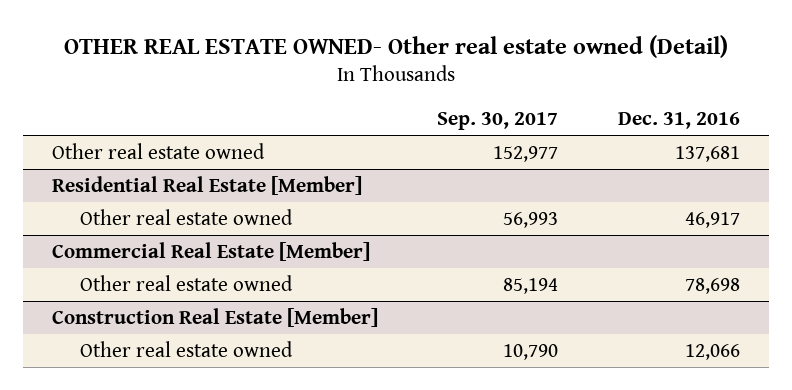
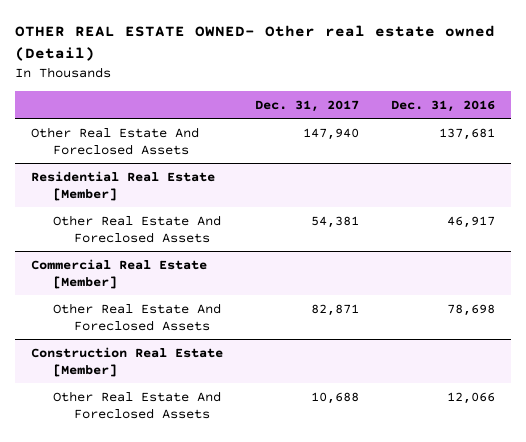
- | Sep. 30, 2017 | Dec. 31, 2016
+ | Dec. 31, 2017 | Dec. 31, 2016
- Other real estate owned | 152,977 | 137,681
+ Other Real Estate And Foreclosed Assets | 147,940 | 137,681
@ Residential Real Estate [Member]
- Other real estate owned | 56,993 | 46,917
+ Other Real Estate And Foreclosed Assets | 54,381 | 46,917
@ Commercial Real Estate [Member]
- Other real estate owned | 85,194 | 78,698
+ Other Real Estate And Foreclosed Assets | 82,871 | 78,698
@ Construction Real Estate [Member]
- Other real estate owned | 10,790 | 12,066
+ Other Real Estate And Foreclosed Assets | 10,688 | 12,066

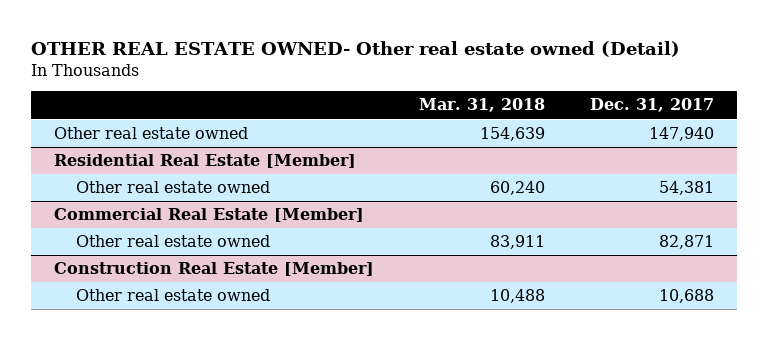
- | Dec. 31, 2017 | Dec. 31, 2016
+ | Mar. 31, 2018 | Dec. 31, 2017
- Other Real Estate And Foreclosed Assets | 147,940 | 137,681
+ Other real estate owned | 154,639 | 147,940
@ Residential Real Estate [Member]
- Other Real Estate And Foreclosed Assets | 54,381 | 46,917
+ Other real estate owned | 60,240 | 54,381
@ Commercial Real Estate [Member]
- Other Real Estate And Foreclosed Assets | 82,871 | 78,698
+ Other real estate owned | 83,911 | 82,871
@ Construction Real Estate [Member]
- Other Real Estate And Foreclosed Assets | 10,688 | 12,066
+ Other real estate owned | 10,488 | 10,688

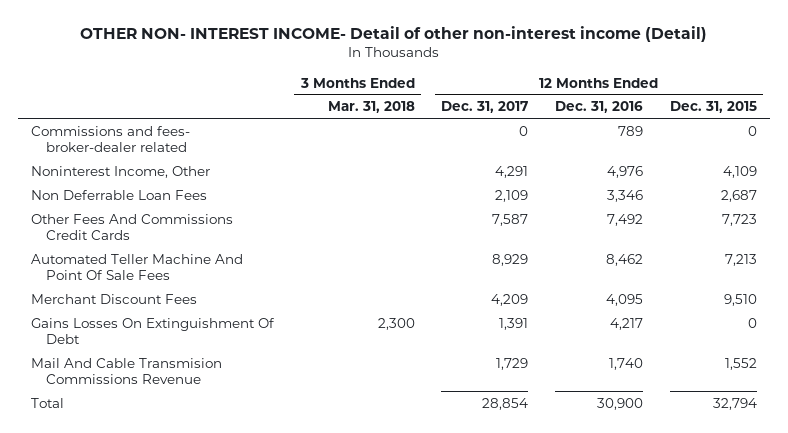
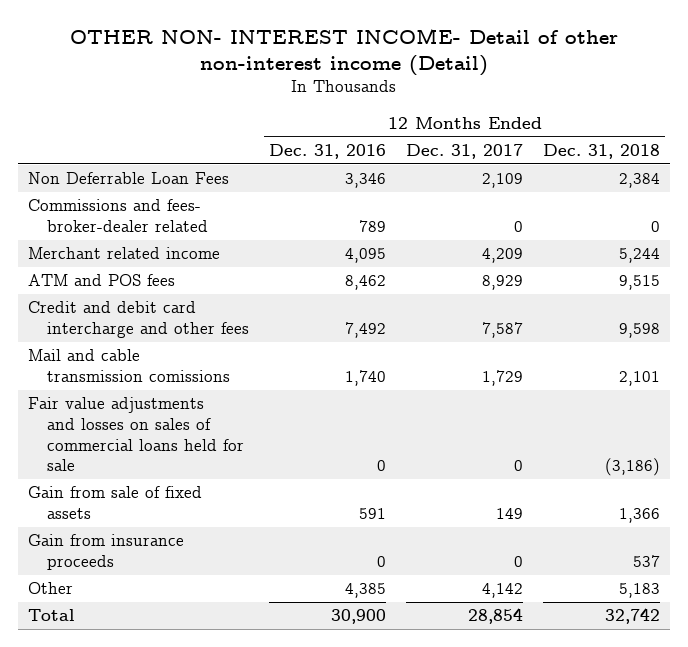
- | 3 Months Ended Mar. 31, 2018 | 12 Months Ended Dec. 31, 2017 | 12 Months Ended Dec. 31, 2016 | 12 Months Ended Dec. 31, 2015
+ | 12 Months Ended Dec. 31, 2016 | 12 Months Ended Dec. 31, 2017 | 12 Months Ended Dec. 31, 2018
- Noninterest Income, Other | | 4,291 | 4,976 | 4,109
- Other Fees And Commissions Credit Cards | | 7,587 | 7,492 | 7,723
- Automated Teller Machine And Point Of Sale Fees | | 8,929 | 8,462 | 7,213
- Merchant Discount Fees | | 4,209 | 4,095 | 9,510
- Gains Losses On Extinguishment Of Debt | 2,300 | 1,391 | 4,217 | 0
- Mail And Cable Transmision Commissions Revenue | | 1,729 | 1,740 | 1,552
moved down: Commissions and fees- broker-dealer related | 789 | 0 | 0
+ Merchant related income | 4,095 | 4,209 | 5,244
+ ATM and POS fees | 8,462 | 8,929 | 9,515
+ Credit and debit card intercharge and other fees | 7,492 | 7,587 | 9,598
+ Mail and cable transmission comissions | 1,740 | 1,729 | 2,101
+ Fair value adjustments and losses on sales of commercial loans held for sale | 0 | 0 | (3,186)
+ Gain from sale of fixed assets | 591 | 149 | 1,366
+ Gain from insurance proceeds | 0 | 0 | 537
+ Other | 4,385 | 4,142 | 5,183

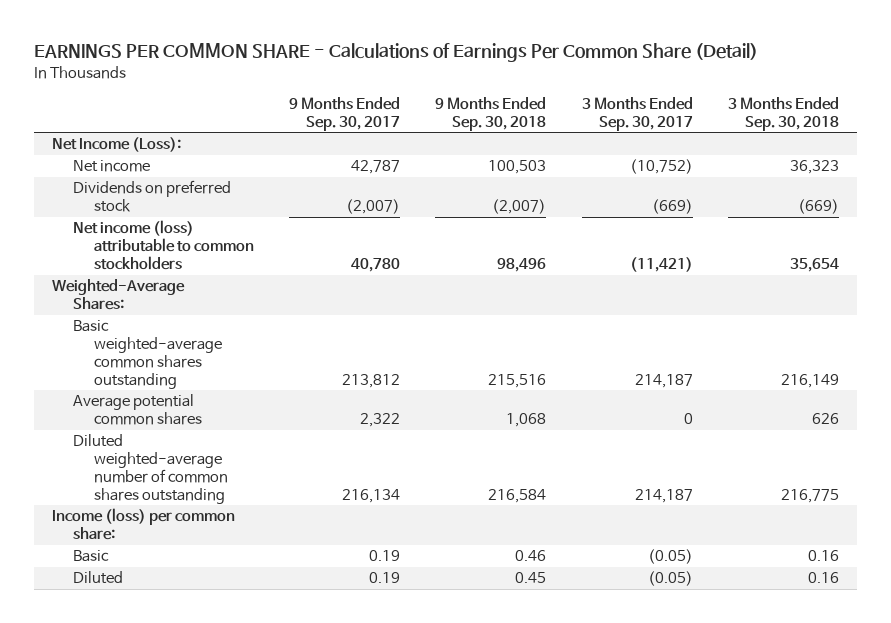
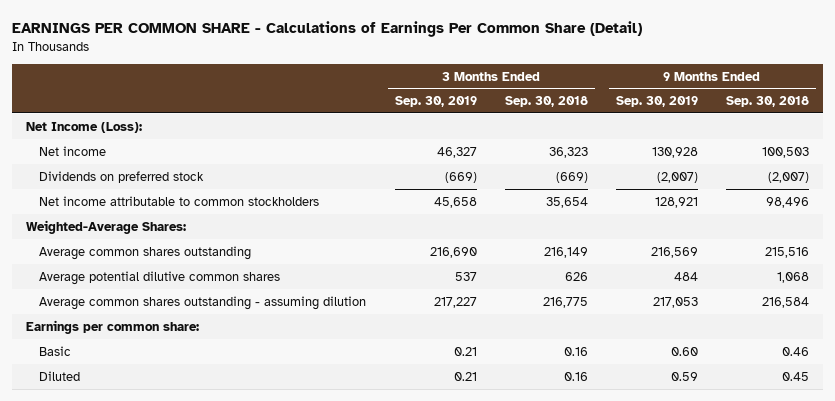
- | 9 Months Ended Sep. 30, 2017 | 9 Months Ended Sep. 30, 2018 | 3 Months Ended Sep. 30, 2017 | 3 Months Ended Sep. 30, 2018
+ | 3 Months Ended Sep. 30, 2019 | 3 Months Ended Sep. 30, 2018 | 9 Months Ended Sep. 30, 2019 | 9 Months Ended Sep. 30, 2018
- Net income (loss) attributable to common stockholders | 40,780 | 98,496 | (11,421) | 35,654
+ Net income attributable to common stockholders | 45,658 | 35,654 | 128,921 | 98,496
- Basic weighted-average common shares outstanding | 213,812 | 215,516 | 214,187 | 216,149
- Average potential common shares | 2,322 | 1,068 | 0 | 626
- Diluted weighted-average number of common shares outstanding | 216,134 | 216,584 | 214,187 | 216,775
- Income (loss) per common share:
+ Average common shares outstanding | 216,690 | 216,149 | 216,569 | 215,516
+ Average potential dilutive common shares | 537 | 626 | 484 | 1,068
+ Average common shares outstanding - assuming dilution | 217,227 | 216,775 | 217,053 | 216,584
+ Earnings per common share:

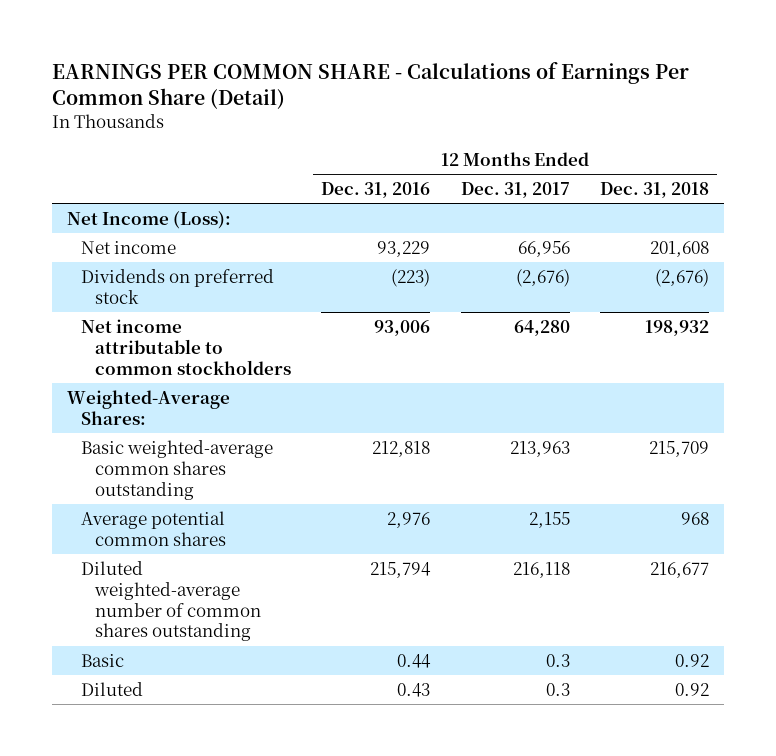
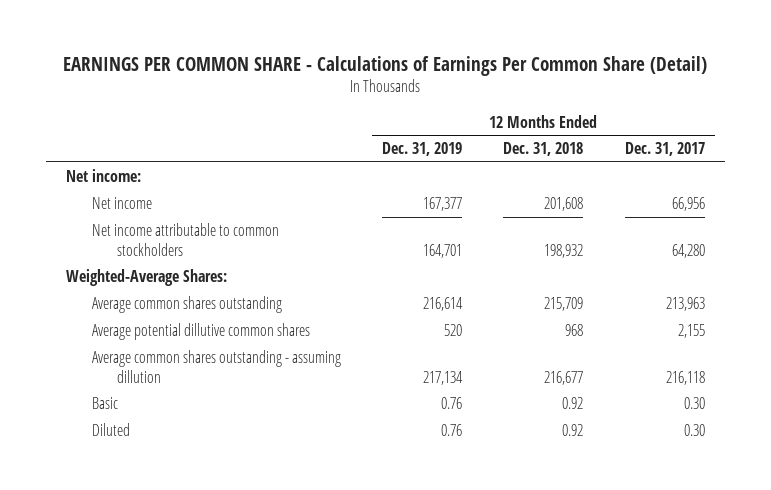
- | 12 Months Ended Dec. 31, 2016 | 12 Months Ended Dec. 31, 2017 | 12 Months Ended Dec. 31, 2018
+ | 12 Months Ended Dec. 31, 2019 | 12 Months Ended Dec. 31, 2018 | 12 Months Ended Dec. 31, 2017
- Net Income (Loss):
+ Net income:
- Dividends on preferred stock | (223) | (2,676) | (2,676)
- Basic weighted-average common shares outstanding | 212,818 | 213,963 | 215,709
- Average potential common shares | 2,976 | 2,155 | 968
- Diluted weighted-average number of common shares outstanding | 215,794 | 216,118 | 216,677
- Basic | 0.44 | 0.3 | 0.92
- Diluted | 0.43 | 0.3 | 0.92
+ Average common shares outstanding | 216,614 | 215,709 | 213,963
+ Average potential dillutive common shares | 520 | 968 | 2,155
+ Average common shares outstanding - assuming dillution | 217,134 | 216,677 | 216,118
+ Basic | 0.76 | 0.92 | 0.30
+ Diluted | 0.76 | 0.92 | 0.30

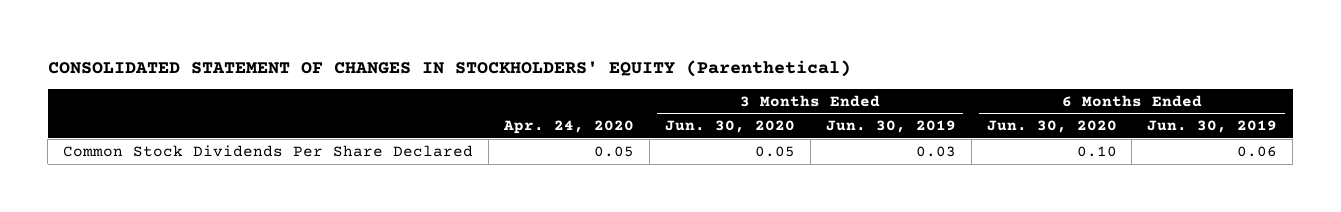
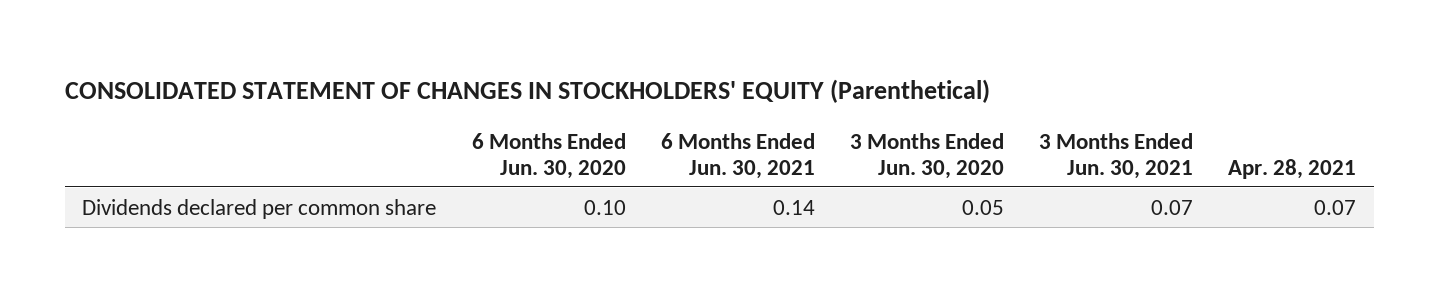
- | Apr. 24, 2020 | 3 Months Ended Jun. 30, 2020 | 3 Months Ended Jun. 30, 2019 | 6 Months Ended Jun. 30, 2020 | 6 Months Ended Jun. 30, 2019
+ | 6 Months Ended Jun. 30, 2020 | 6 Months Ended Jun. 30, 2021 | 3 Months Ended Jun. 30, 2020 | 3 Months Ended Jun. 30, 2021 | Apr. 28, 2021
- Common Stock Dividends Per Share Declared | 0.05 | 0.05 | 0.03 | 0.10 | 0.06
+ Dividends declared per common share | 0.10 | 0.14 | 0.05 | 0.07 | 0.07

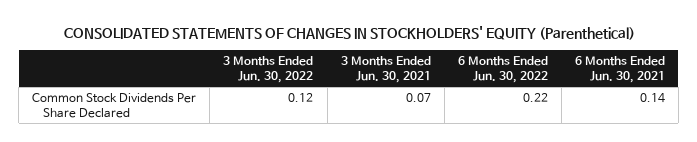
- CONSOLIDATED STATEMENT OF CHANGES IN STOCKHOLDERS' EQUITY (Parenthetical)
+ CONSOLIDATED STATEMENTS OF CHANGES IN STOCKHOLDERS' EQUITY (Parenthetical)
- | 6 Months Ended Jun. 30, 2020 | 6 Months Ended Jun. 30, 2021 | 3 Months Ended Jun. 30, 2020 | 3 Months Ended Jun. 30, 2021 | Apr. 28, 2021
+ | 3 Months Ended Jun. 30, 2022 | 3 Months Ended Jun. 30, 2021 | 6 Months Ended Jun. 30, 2022 | 6 Months Ended Jun. 30, 2021
- Dividends declared per common share | 0.10 | 0.14 | 0.05 | 0.07 | 0.07
+ Common Stock Dividends Per Share Declared | 0.12 | 0.07 | 0.22 | 0.14

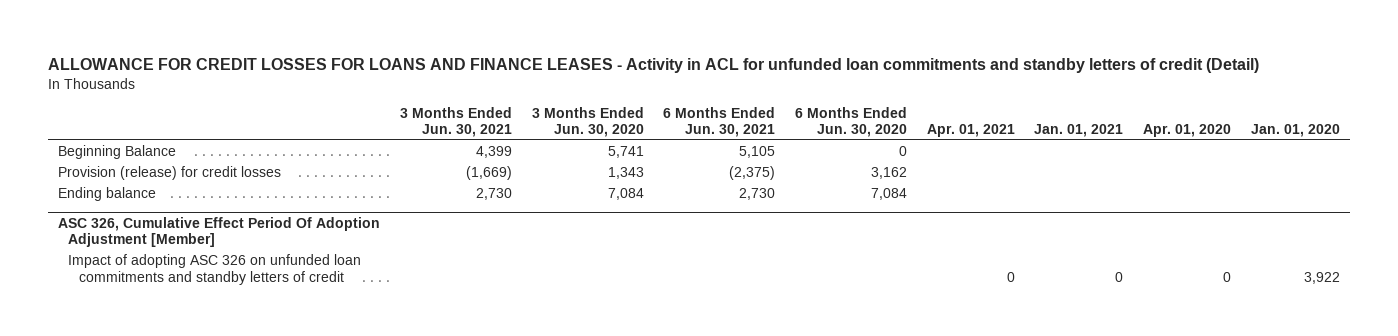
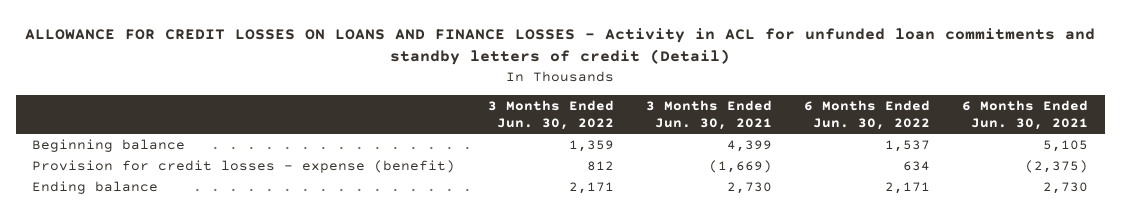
- ALLOWANCE FOR CREDIT LOSSES FOR LOANS AND FINANCE LEASES - Activity in ACL for unfunded loan commitments and standby letters of credit (Detail)
+ ALLOWANCE FOR CREDIT LOSSES ON LOANS AND FINANCE LOSSES - Activity in ACL for unfunded loan commitments and standby letters of credit (Detail)
- | 3 Months Ended Jun. 30, 2021 | 3 Months Ended Jun. 30, 2020 | 6 Months Ended Jun. 30, 2021 | 6 Months Ended Jun. 30, 2020 | Apr. 01, 2021 | Jan. 01, 2021 | Apr. 01, 2020 | Jan. 01, 2020
+ | 3 Months Ended Jun. 30, 2022 | 3 Months Ended Jun. 30, 2021 | 6 Months Ended Jun. 30, 2022 | 6 Months Ended Jun. 30, 2021
- Beginning Balance | 4,399 | 5,741 | 5,105 | 0 | | | |
- Provision (release) for credit losses | (1,669) | 1,343 | (2,375) | 3,162 | | | |
+ Beginning balance | 1,359 | 4,399 | 1,537 | 5,105
+ Provision for credit losses - expense (benefit) | 812 | (1,669) | 634 | (2,375)
- ASC 326, Cumulative Effect Period Of Adoption Adjustment [Member]
- Impact of adopting ASC 326 on unfunded loan commitments and standby letters of credit | | | | | 0 | 0 | 0 | 3,922

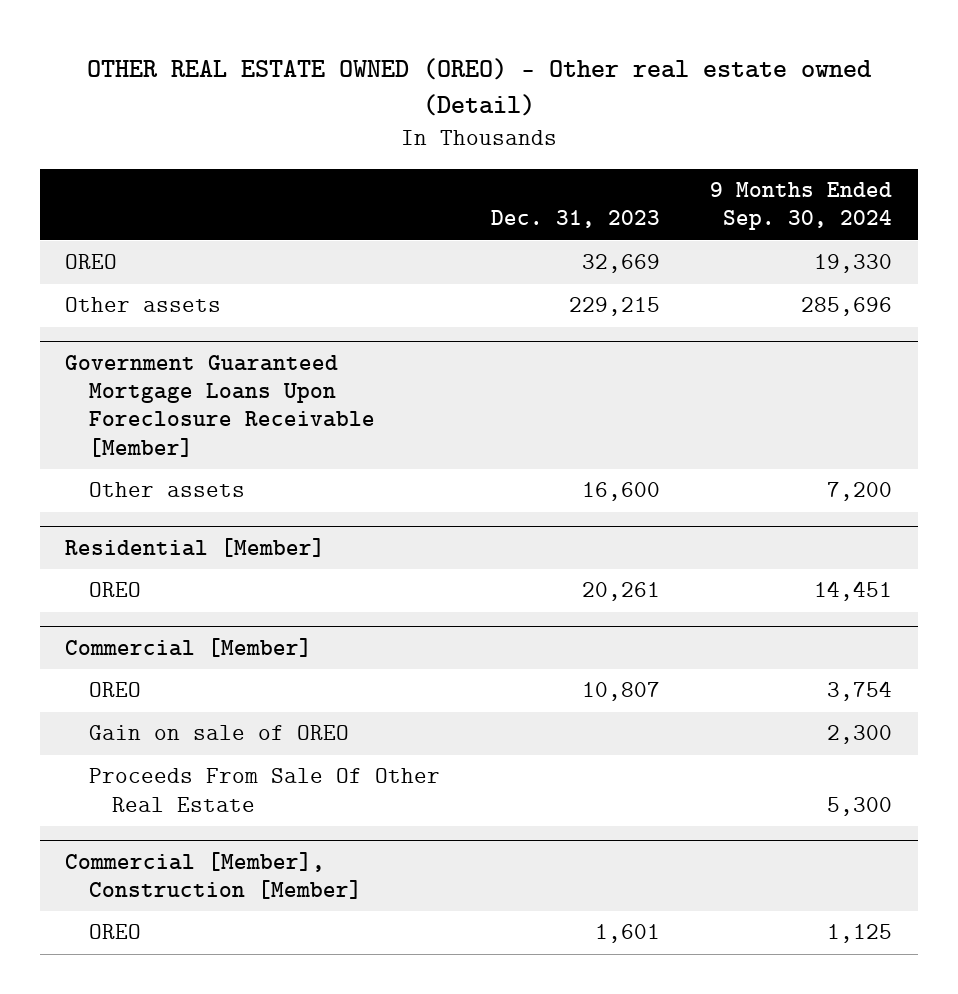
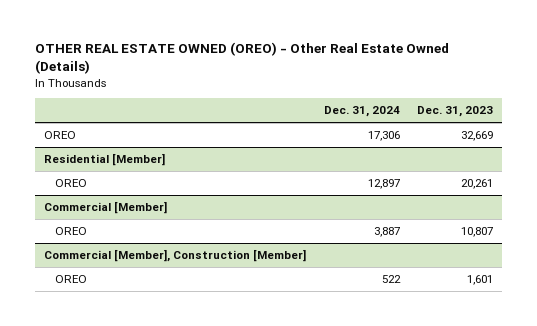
- OTHER REAL ESTATE OWNED (OREO) - Other real estate owned (Detail)
+ OTHER REAL ESTATE OWNED (OREO) - Other Real Estate Owned (Details)
- | Dec. 31, 2023 | 9 Months Ended Sep. 30, 2024
+ | Dec. 31, 2024 | Dec. 31, 2023
- Other assets | 229,215 | 285,696
- Government Guaranteed Mortgage Loans Upon Foreclosure Receivable [Member]
- Other assets | 16,600 | 7,200
@ Commercial [Member]
- Gain on sale of OREO | | 2,300
- Proceeds From Sale Of Other Real Estate | | 5,300

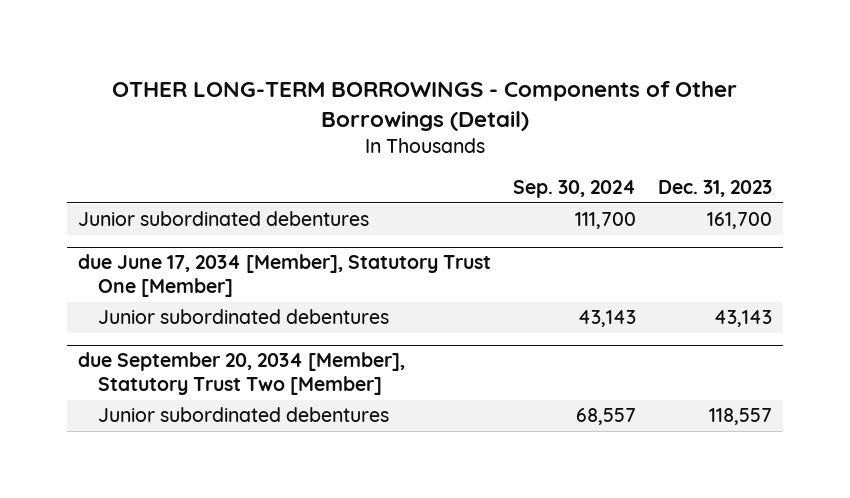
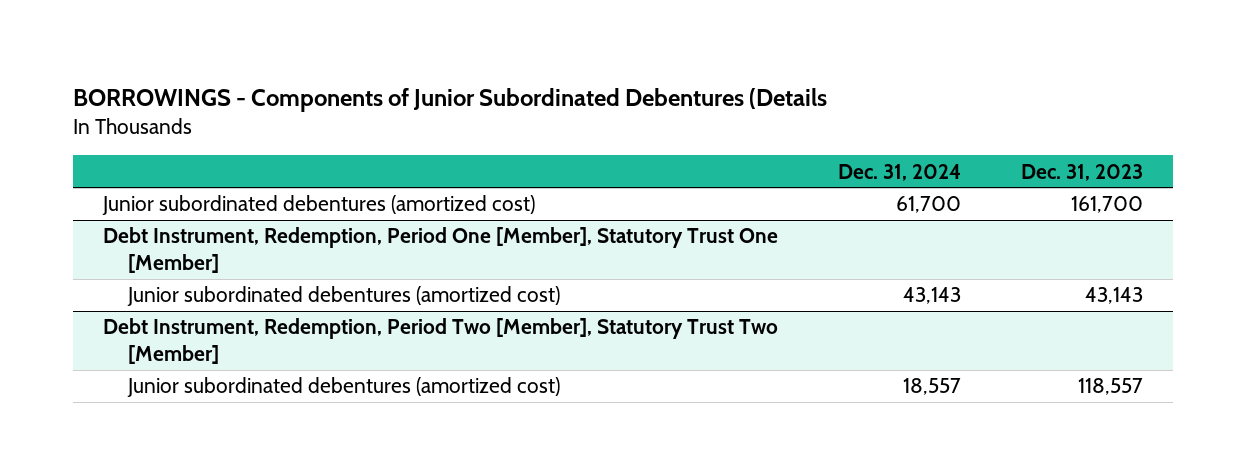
- OTHER LONG-TERM BORROWINGS - Components of Other Borrowings (Detail)
+ BORROWINGS - Components of Junior Subordinated Debentures (Details
- | Sep. 30, 2024 | Dec. 31, 2023
+ | Dec. 31, 2024 | Dec. 31, 2023
- Junior subordinated debentures | 111,700 | 161,700
- due June 17, 2034 [Member], Statutory Trust One [Member]
- Junior subordinated debentures | 43,143 | 43,143
- due September 20, 2034 [Member], Statutory Trust Two [Member]
- Junior subordinated debentures | 68,557 | 118,557
+ Junior subordinated debentures (amortized cost) | 61,700 | 161,700
+ Debt Instrument, Redemption, Period One [Member], Statutory Trust One [Member]
+ Junior subordinated debentures (amortized cost) | 43,143 | 43,143
+ Debt Instrument, Redemption, Period Two [Member], Statutory Trust Two [Member]
+ Junior subordinated debentures (amortized cost) | 18,557 | 118,557

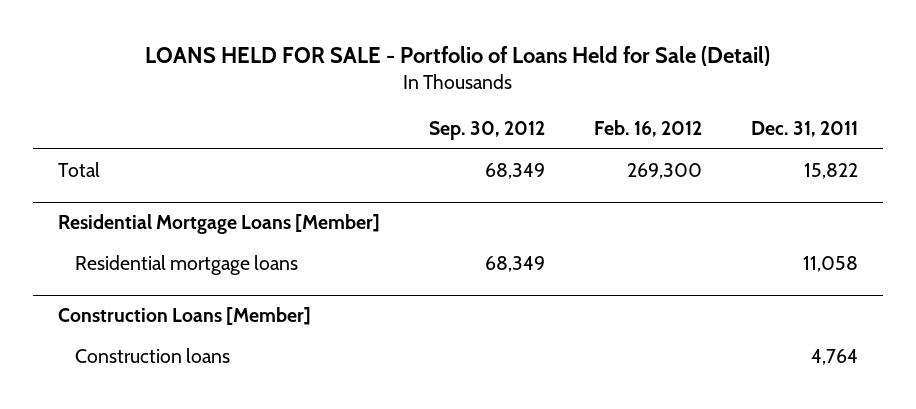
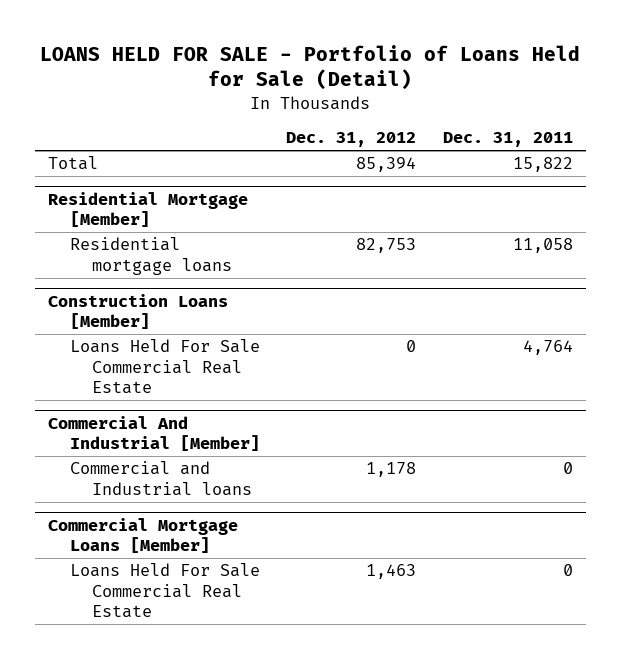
- | Sep. 30, 2012 | Feb. 16, 2012 | Dec. 31, 2011
+ | Dec. 31, 2012 | Dec. 31, 2011
- Residential Mortgage Loans [Member]
+ Residential Mortgage [Member]
@ Construction Loans [Member]
- Construction loans | | | 4,764
+ Loans Held For Sale Commercial Real Estate | 0 | 4,764
+ Commercial And Industrial [Member]
+ Commercial and Industrial loans | 1,178 | 0
+ Commercial Mortgage Loans [Member]
+ Loans Held For Sale Commercial Real Estate | 1,463 | 0

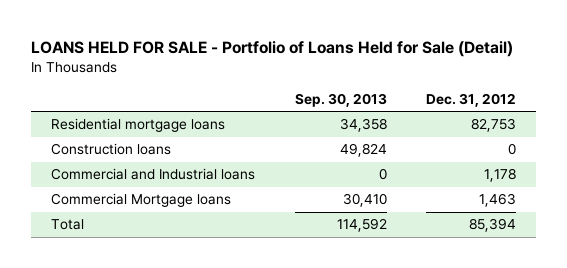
- | Dec. 31, 2012 | Dec. 31, 2011
+ | Sep. 30, 2013 | Dec. 31, 2012
- Residential Mortgage [Member]
- Construction Loans [Member]
- Loans Held For Sale Commercial Real Estate | 0 | 4,764
- Commercial And Industrial [Member]
+ Construction loans | 49,824 | 0
- Commercial Mortgage Loans [Member]
- Loans Held For Sale Commercial Real Estate | 1,463 | 0
+ Commercial Mortgage loans | 30,410 | 1,463
moved down: Total | 114,592 | 85,394

